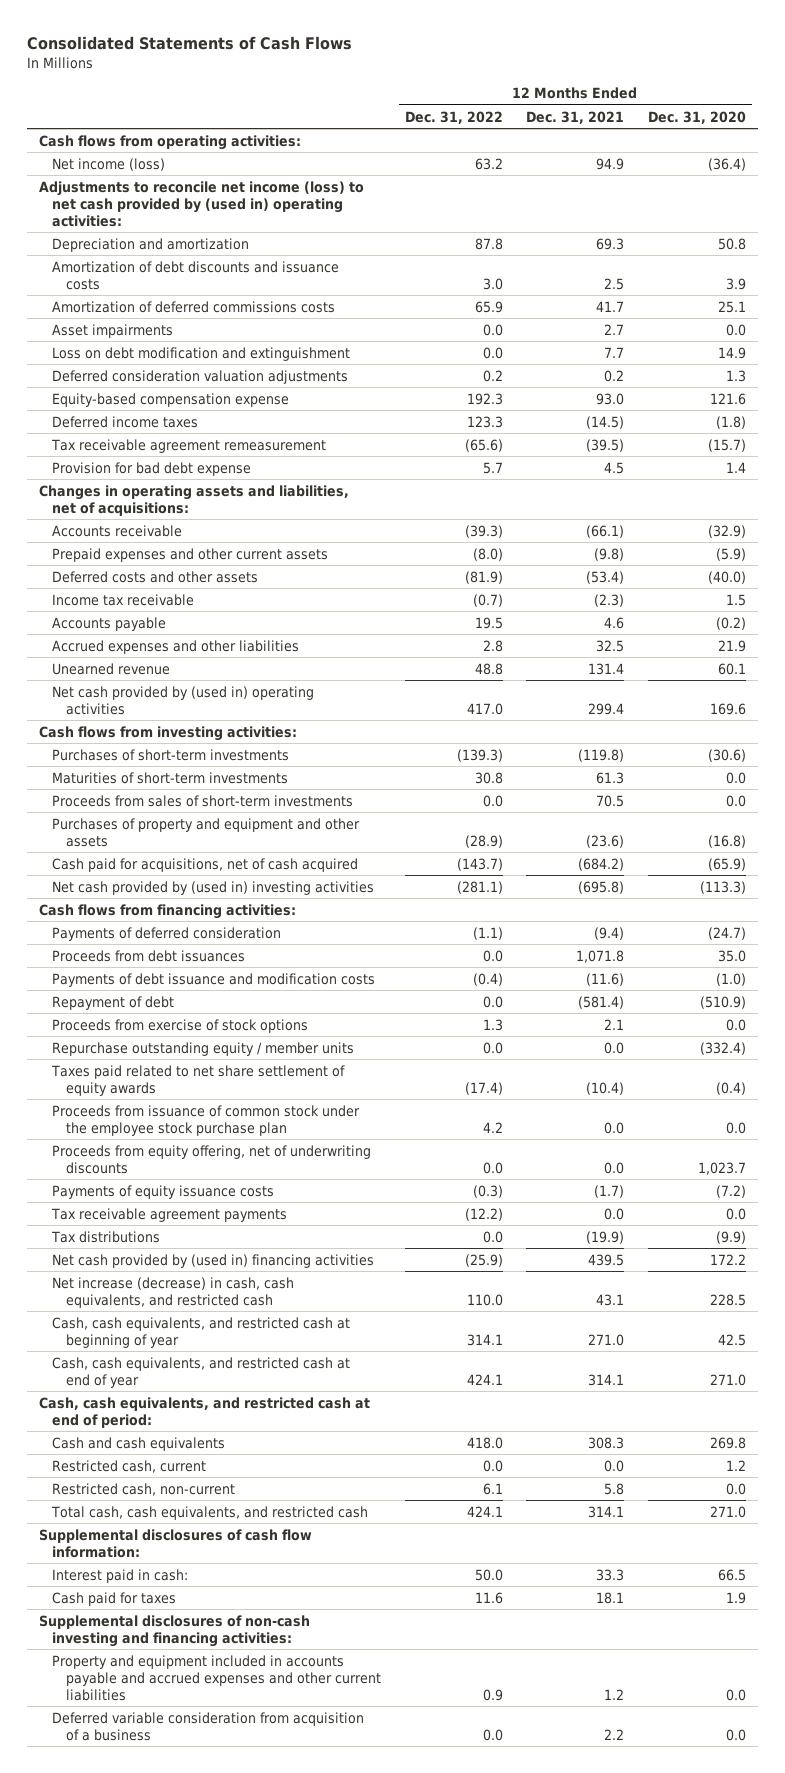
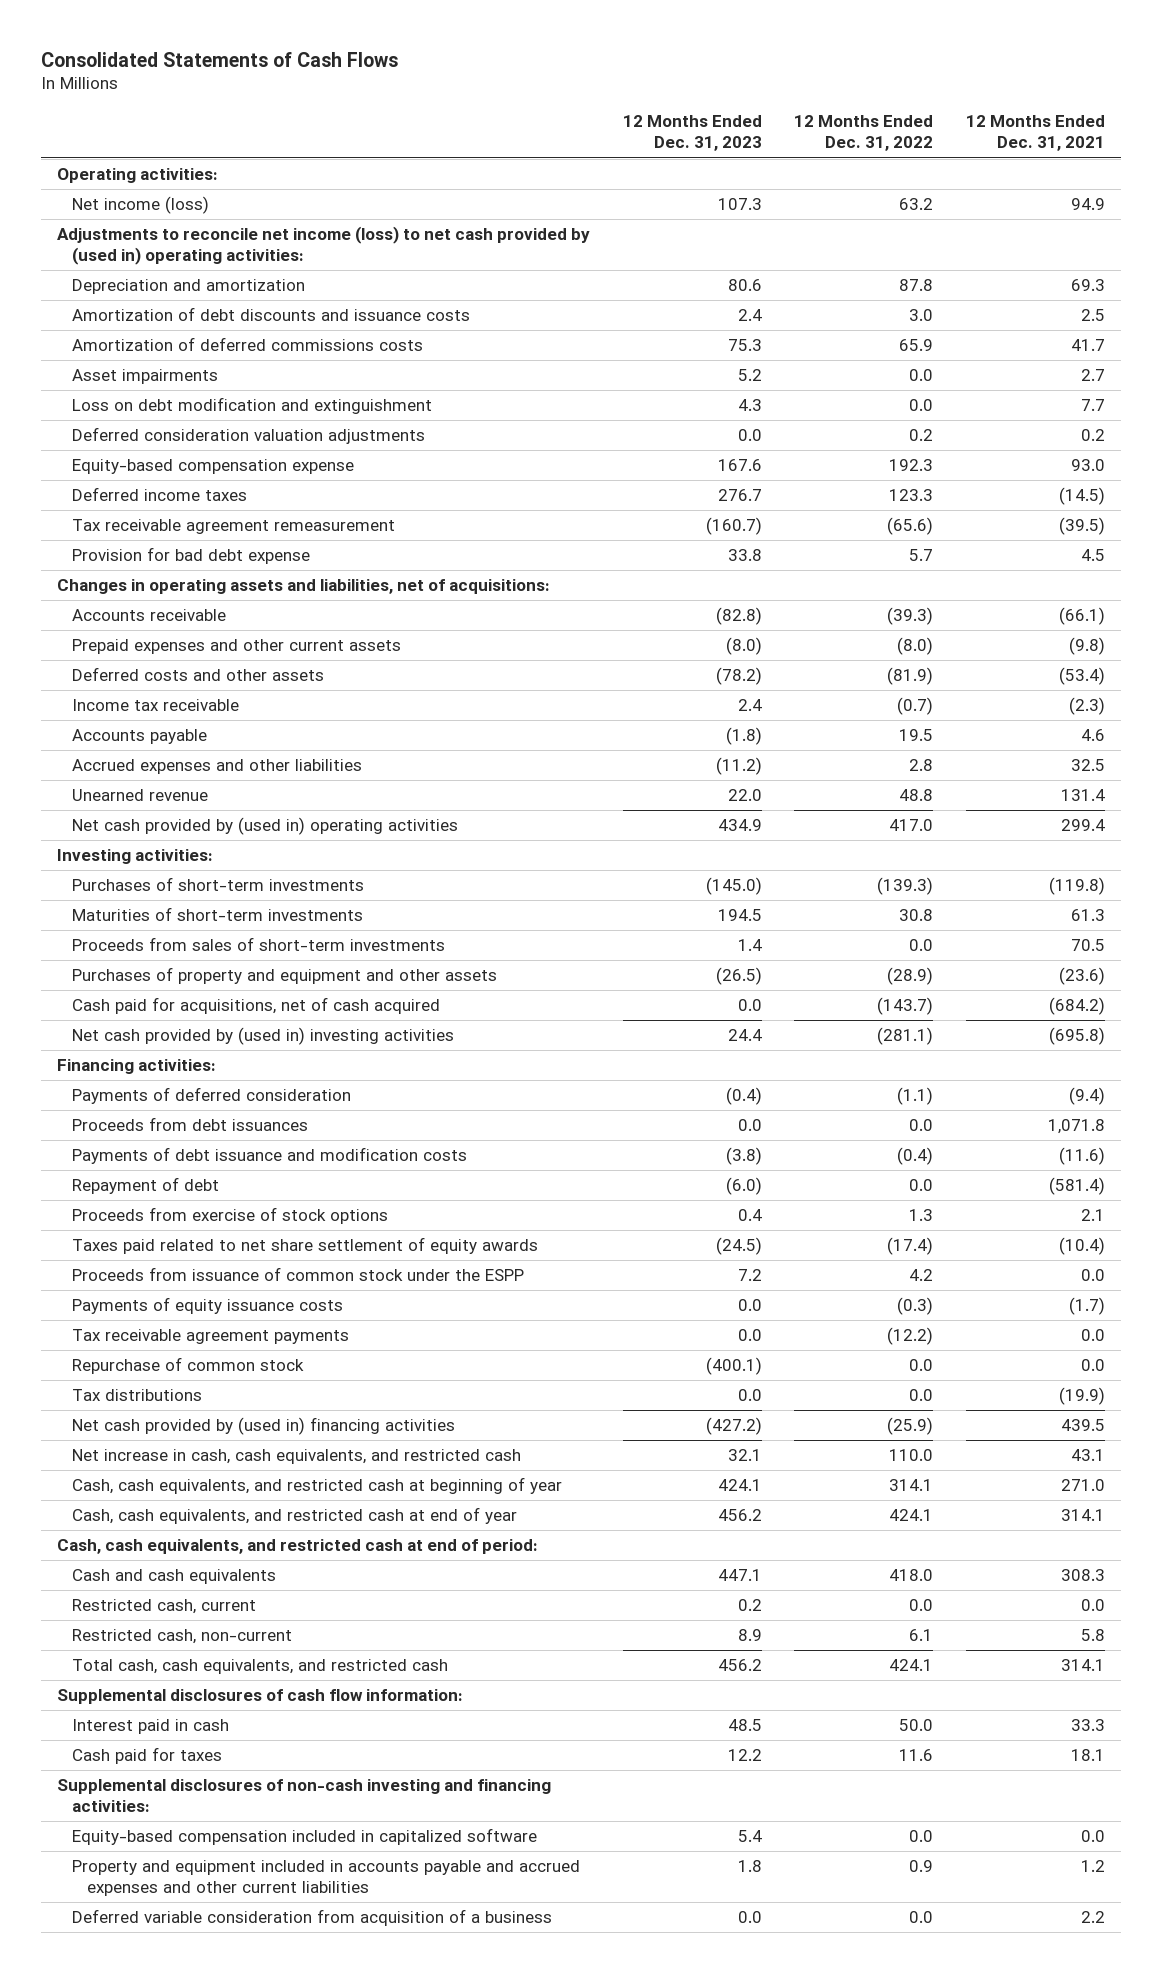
- | 12 Months Ended Dec. 31, 2022 | 12 Months Ended Dec. 31, 2021 | 12 Months Ended Dec. 31, 2020
+ | 12 Months Ended Dec. 31, 2023 | 12 Months Ended Dec. 31, 2022 | 12 Months Ended Dec. 31, 2021
- Cash flows from operating activities:
+ Operating activities:
- Cash flows from investing activities:
+ Investing activities:
- Cash flows from financing activities:
+ Financing activities:
- Repurchase outstanding equity / member units | 0.0 | 0.0 | (332.4)
- Proceeds from issuance of common stock under the employee stock purchase plan | 4.2 | 0.0 | 0.0
- Proceeds from equity offering, net of underwriting discounts | 0.0 | 0.0 | 1,023.7
+ Proceeds from issuance of common stock under the ESPP | 7.2 | 4.2 | 0.0
+ Repurchase of common stock | (400.1) | 0.0 | 0.0
- Net increase (decrease) in cash, cash equivalents, and restricted cash | 110.0 | 43.1 | 228.5
+ Net increase in cash, cash equivalents, and restricted cash | 32.1 | 110.0 | 43.1
- Interest paid in cash: | 50.0 | 33.3 | 66.5
+ Interest paid in cash | 48.5 | 50.0 | 33.3
+ Equity-based compensation included in capitalized software | 5.4 | 0.0 | 0.0

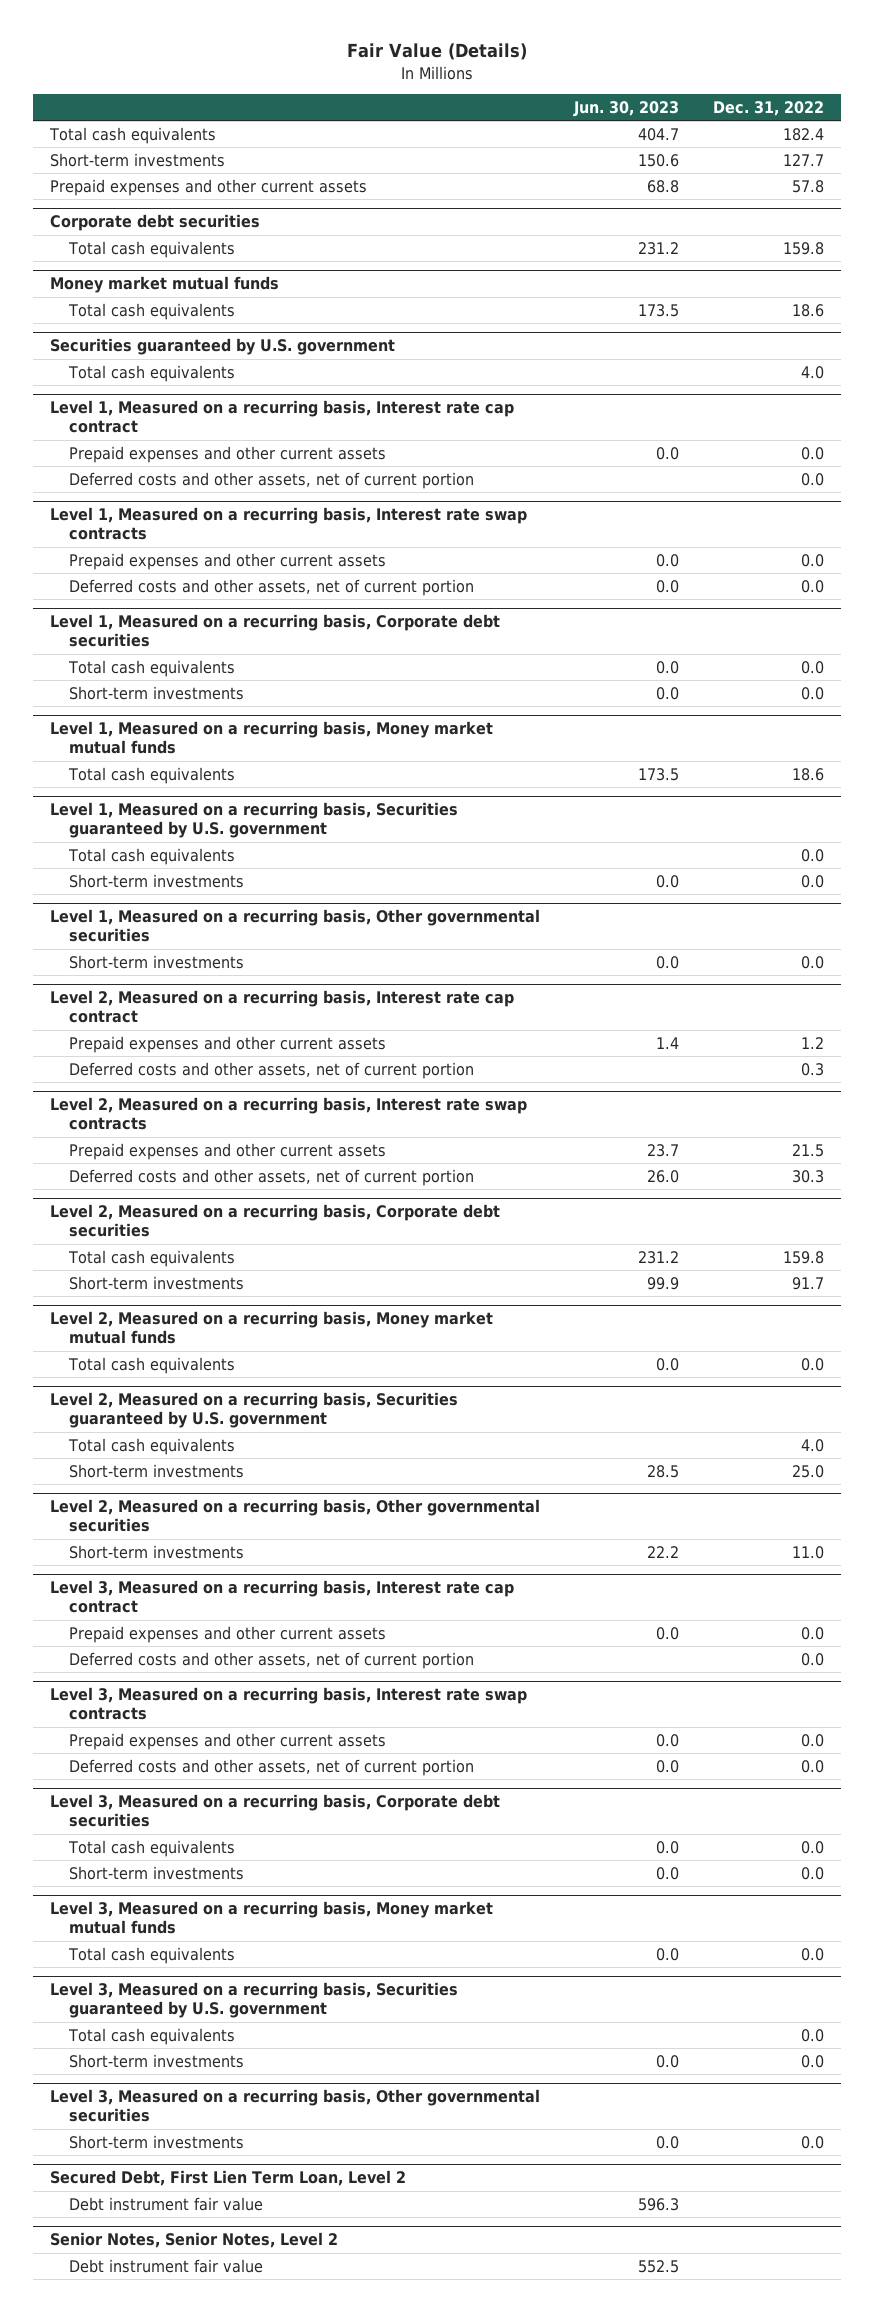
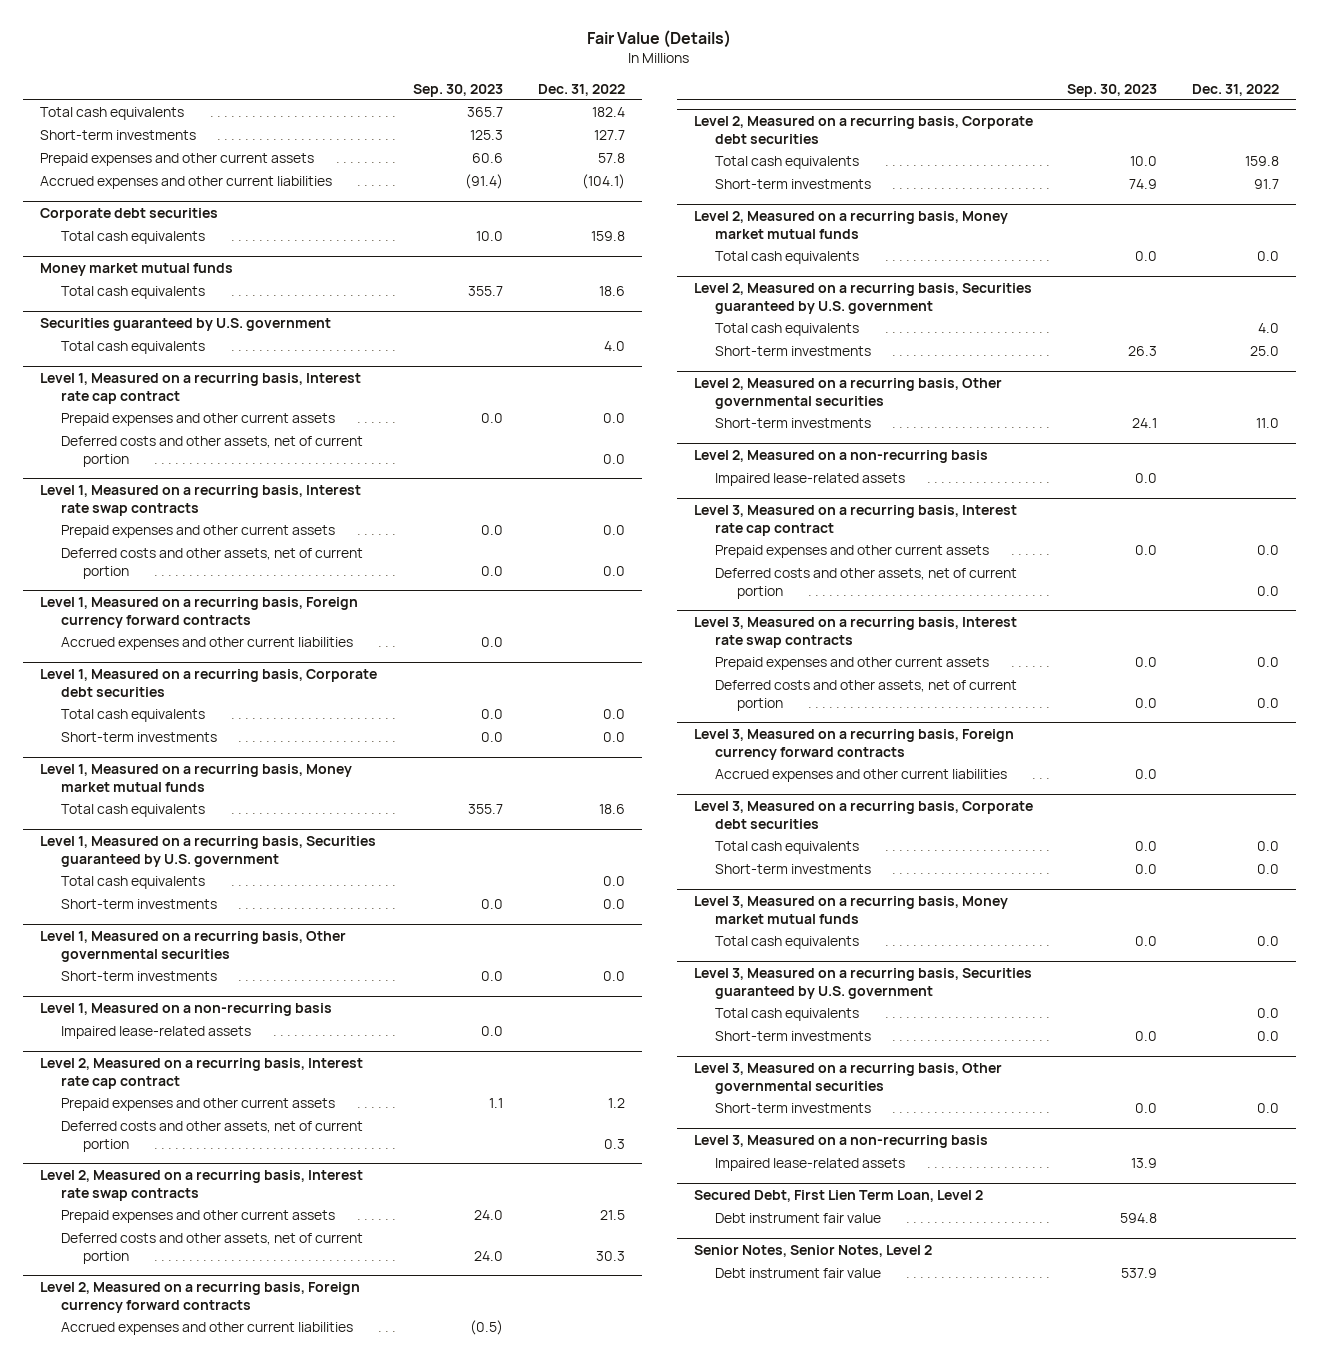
- | Jun. 30, 2023 | Dec. 31, 2022
+ | Sep. 30, 2023 | Dec. 31, 2022
+ Accrued expenses and other current liabilities | (91.4) | (104.1)
+ Level 1, Measured on a recurring basis, Foreign currency forward contracts
+ Accrued expenses and other current liabilities | 0.0 |
+ Level 1, Measured on a non-recurring basis
+ Impaired lease-related assets | 0.0 |
+ Level 2, Measured on a recurring basis, Foreign currency forward contracts
+ Accrued expenses and other current liabilities | (0.5) |
+ Level 2, Measured on a non-recurring basis
+ Impaired lease-related assets | 0.0 |
+ Level 3, Measured on a recurring basis, Foreign currency forward contracts
+ Accrued expenses and other current liabilities | 0.0 |
+ Level 3, Measured on a non-recurring basis
+ Impaired lease-related assets | 13.9 |

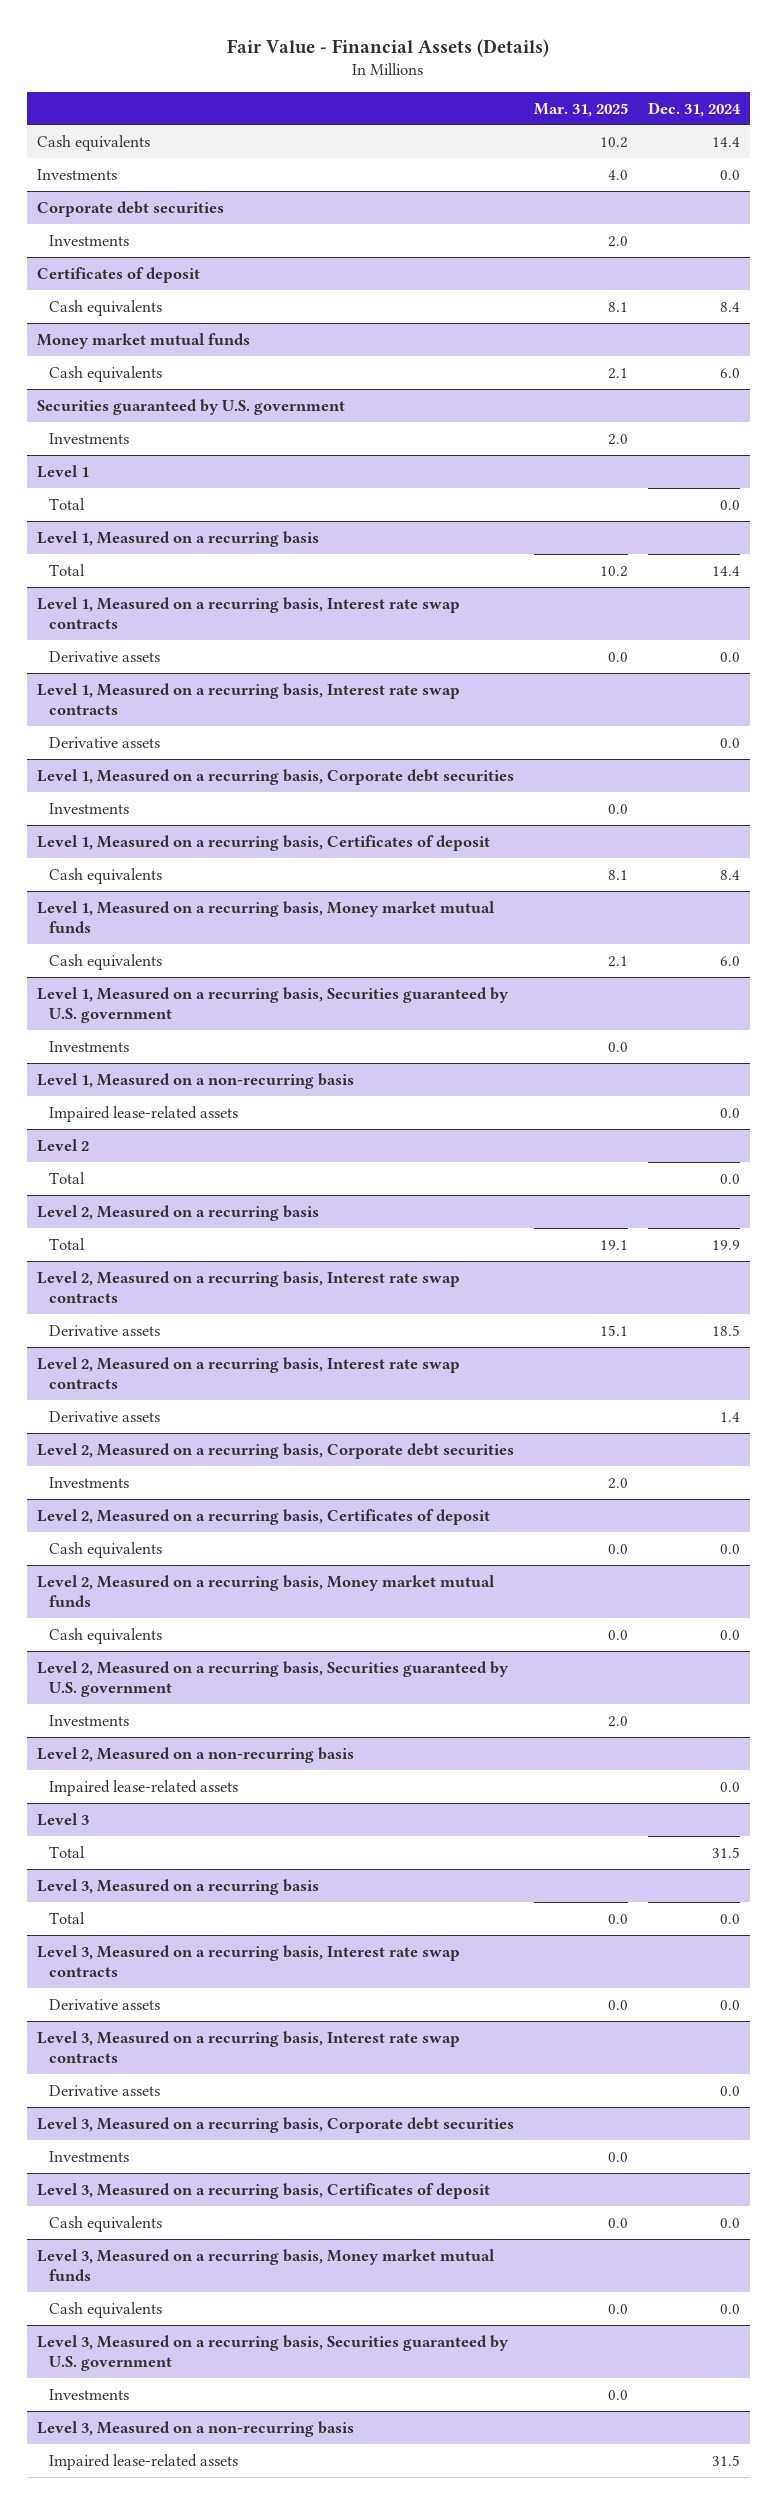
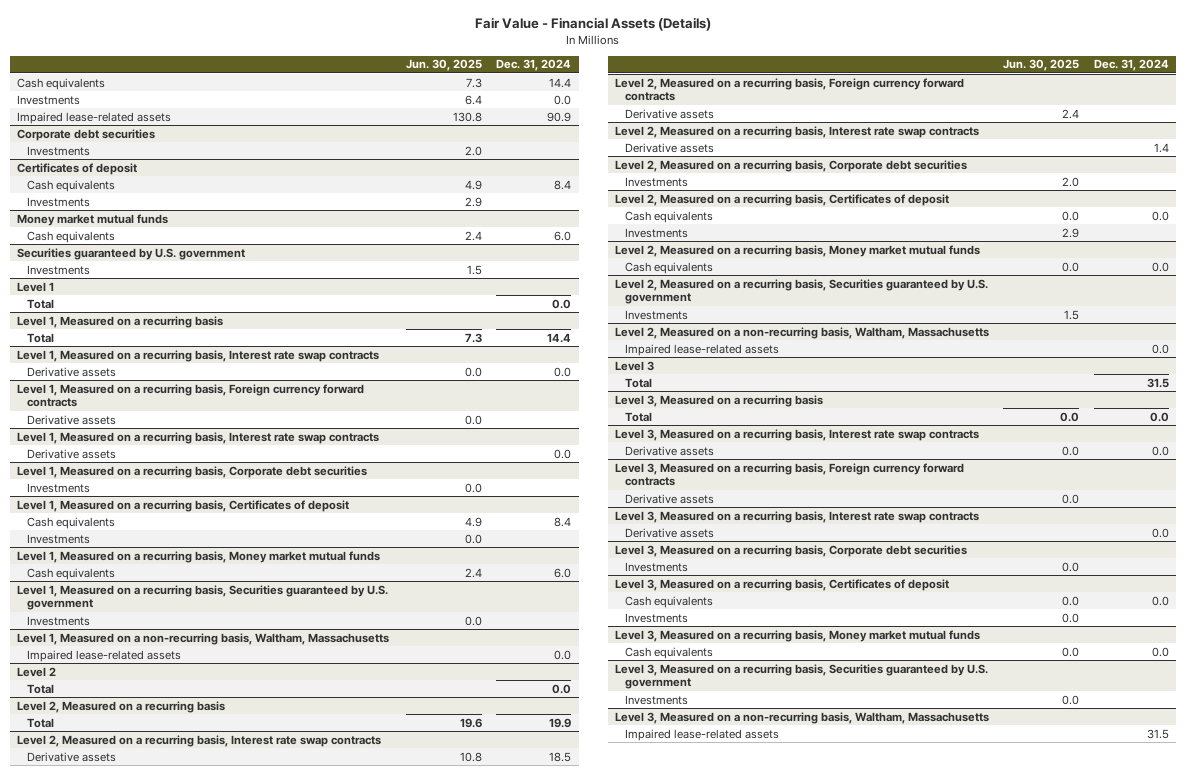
- | Mar. 31, 2025 | Dec. 31, 2024
+ | Jun. 30, 2025 | Dec. 31, 2024
+ Impaired lease-related assets | 130.8 | 90.9
@ Certificates of deposit
+ Investments | 2.9 |
+ Level 1, Measured on a recurring basis, Foreign currency forward contracts
+ Derivative assets | 0.0 |
@ Level 1, Measured on a recurring basis, Certificates of deposit
+ Investments | 0.0 |
- Level 1, Measured on a non-recurring basis
+ Level 1, Measured on a non-recurring basis, Waltham, Massachusetts
+ Level 2, Measured on a recurring basis, Foreign currency forward contracts
+ Derivative assets | 2.4 |
@ Level 2, Measured on a recurring basis, Certificates of deposit
+ Investments | 2.9 |
- Level 2, Measured on a non-recurring basis
+ Level 2, Measured on a non-recurring basis, Waltham, Massachusetts
+ Level 3, Measured on a recurring basis, Foreign currency forward contracts
+ Derivative assets | 0.0 |
@ Level 3, Measured on a recurring basis, Certificates of deposit
+ Investments | 0.0 |
- Level 3, Measured on a non-recurring basis
+ Level 3, Measured on a non-recurring basis, Waltham, Massachusetts

